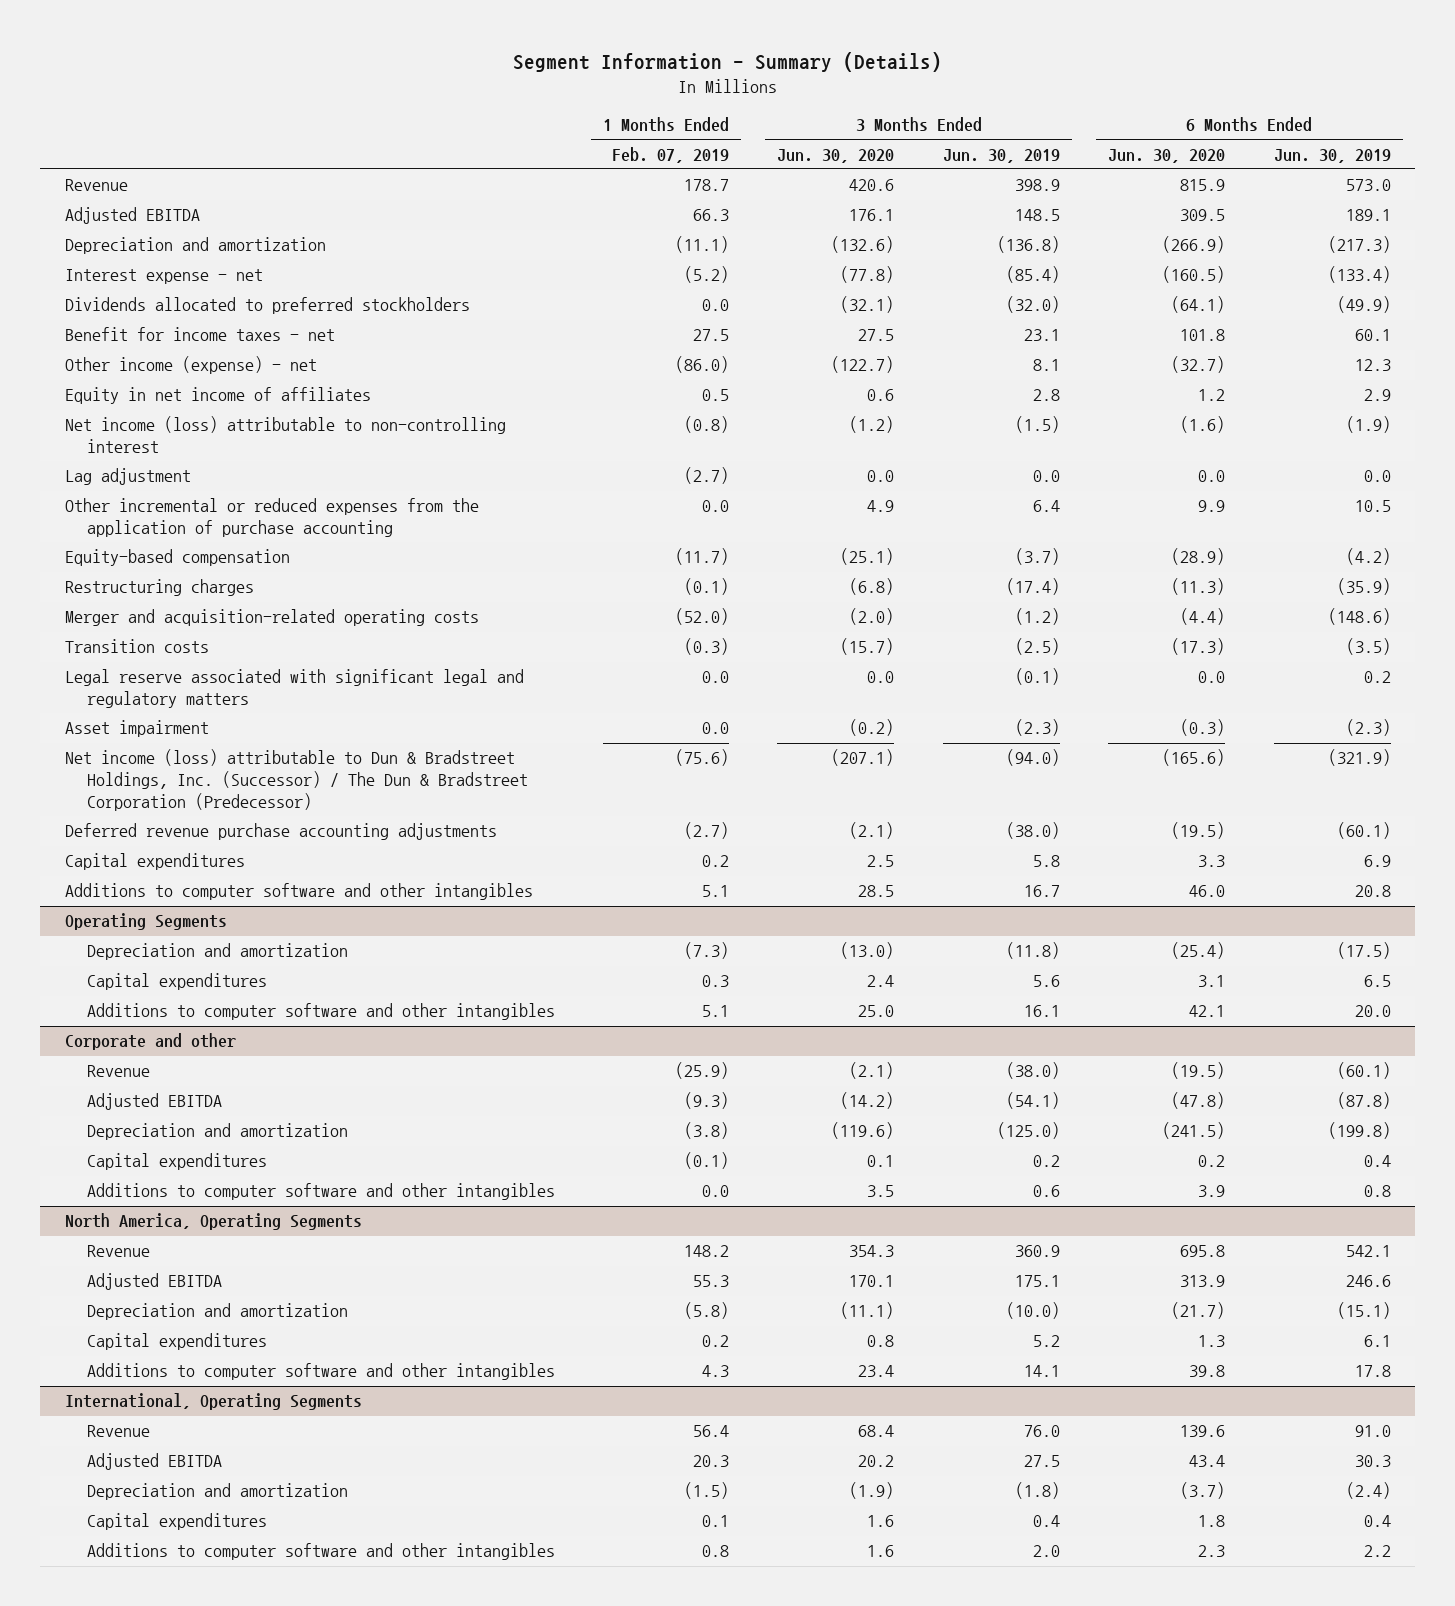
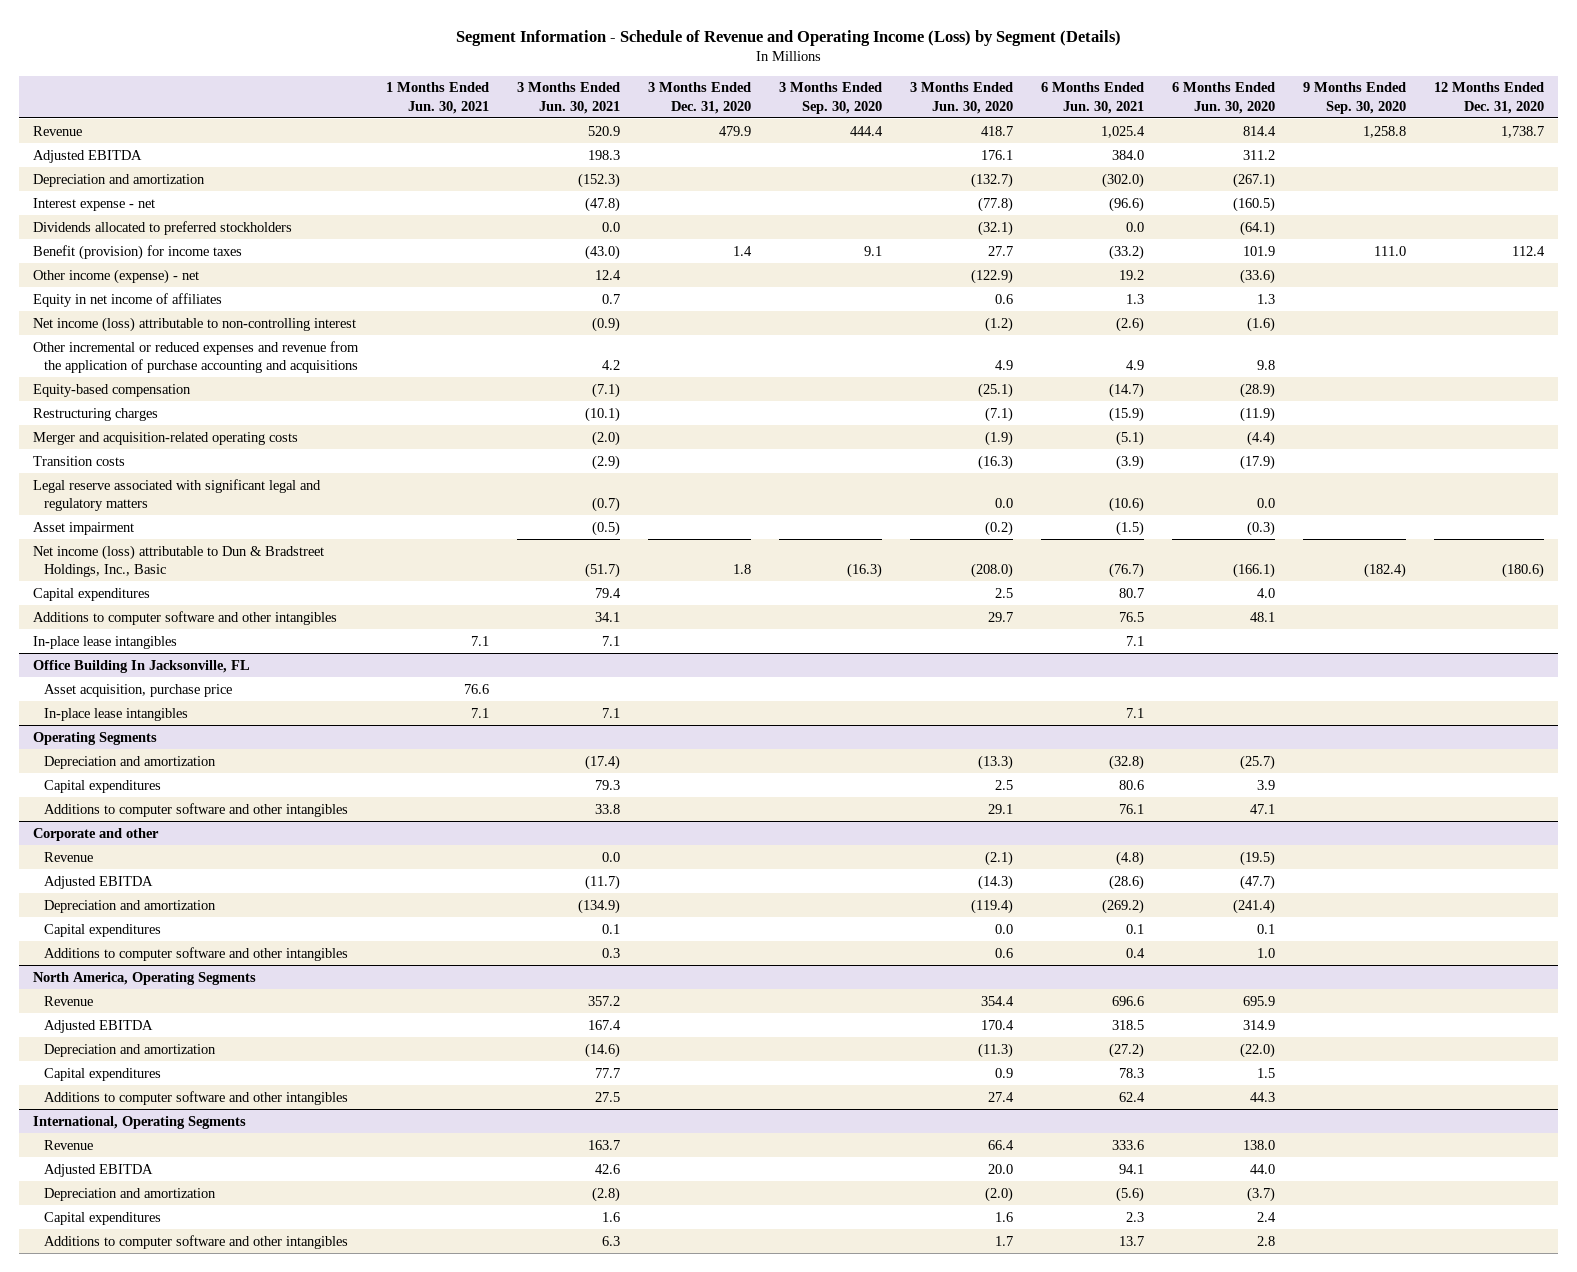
- Segment Information - Summary (Details)
+ Segment Information - Schedule of Revenue and Operating Income (Loss) by Segment (Details)
- | 1 Months Ended Feb. 07, 2019 | 3 Months Ended Jun. 30, 2020 | 3 Months Ended Jun. 30, 2019 | 6 Months Ended Jun. 30, 2020 | 6 Months Ended Jun. 30, 2019
+ | 1 Months Ended Jun. 30, 2021 | 3 Months Ended Jun. 30, 2021 | 3 Months Ended Dec. 31, 2020 | 3 Months Ended Sep. 30, 2020 | 3 Months Ended Jun. 30, 2020 | 6 Months Ended Jun. 30, 2021 | 6 Months Ended Jun. 30, 2020 | 9 Months Ended Sep. 30, 2020 | 12 Months Ended Dec. 31, 2020
- Revenue | 178.7 | 420.6 | 398.9 | 815.9 | 573.0
- Adjusted EBITDA | 66.3 | 176.1 | 148.5 | 309.5 | 189.1
- Depreciation and amortization | (11.1) | (132.6) | (136.8) | (266.9) | (217.3)
+ Revenue | | 520.9 | 479.9 | 444.4 | 418.7 | 1,025.4 | 814.4 | 1,258.8 | 1,738.7
+ Adjusted EBITDA | | 198.3 | | | 176.1 | 384.0 | 311.2 | |
+ Depreciation and amortization | | (152.3) | | | (132.7) | (302.0) | (267.1) | |
- Benefit for income taxes - net | 27.5 | 27.5 | 23.1 | 101.8 | 60.1
- Other income (expense) - net | (86.0) | (122.7) | 8.1 | (32.7) | 12.3
- Equity in net income of affiliates | 0.5 | 0.6 | 2.8 | 1.2 | 2.9
+ Benefit (provision) for income taxes | | (43.0) | 1.4 | 9.1 | 27.7 | (33.2) | 101.9 | 111.0 | 112.4
+ Other income (expense) - net | | 12.4 | | | (122.9) | 19.2 | (33.6) | |
+ Equity in net income of affiliates | | 0.7 | | | 0.6 | 1.3 | 1.3 | |
- Lag adjustment | (2.7) | 0.0 | 0.0 | 0.0 | 0.0
- Other incremental or reduced expenses from the application of purchase accounting | 0.0 | 4.9 | 6.4 | 9.9 | 10.5
+ Other incremental or reduced expenses and revenue from the application of purchase accounting and acquisitions | | 4.2 | | | 4.9 | 4.9 | 9.8 | |
- Restructuring charges | (0.1) | (6.8) | (17.4) | (11.3) | (35.9)
- Merger and acquisition-related operating costs | (52.0) | (2.0) | (1.2) | (4.4) | (148.6)
- Transition costs | (0.3) | (15.7) | (2.5) | (17.3) | (3.5)
+ Restructuring charges | | (10.1) | | | (7.1) | (15.9) | (11.9) | |
+ Merger and acquisition-related operating costs | | (2.0) | | | (1.9) | (5.1) | (4.4) | |
+ Transition costs | | (2.9) | | | (16.3) | (3.9) | (17.9) | |
- Net income (loss) attributable to Dun & Bradstreet Holdings, Inc. (Successor) / The Dun & Bradstreet Corporation (Predecessor) | (75.6) | (207.1) | (94.0) | (165.6) | (321.9)
- Deferred revenue purchase accounting adjustments | (2.7) | (2.1) | (38.0) | (19.5) | (60.1)
- Capital expenditures | 0.2 | 2.5 | 5.8 | 3.3 | 6.9
- Additions to computer software and other intangibles | 5.1 | 28.5 | 16.7 | 46.0 | 20.8
+ Net income (loss) attributable to Dun & Bradstreet Holdings, Inc., Basic | | (51.7) | 1.8 | (16.3) | (208.0) | (76.7) | (166.1) | (182.4) | (180.6)
+ Capital expenditures | | 79.4 | | | 2.5 | 80.7 | 4.0 | |
+ Additions to computer software and other intangibles | | 34.1 | | | 29.7 | 76.5 | 48.1 | |
+ In-place lease intangibles | 7.1 | 7.1 | | | | 7.1 | | |
+ Office Building In Jacksonville, FL
+ Asset acquisition, purchase price | 76.6 | | | | | | | |
+ In-place lease intangibles | 7.1 | 7.1 | | | | 7.1 | | |
@ Operating Segments
- Depreciation and amortization | (7.3) | (13.0) | (11.8) | (25.4) | (17.5)
- Capital expenditures | 0.3 | 2.4 | 5.6 | 3.1 | 6.5
- Additions to computer software and other intangibles | 5.1 | 25.0 | 16.1 | 42.1 | 20.0
+ Depreciation and amortization | | (17.4) | | | (13.3) | (32.8) | (25.7) | |
+ Capital expenditures | | 79.3 | | | 2.5 | 80.6 | 3.9 | |
+ Additions to computer software and other intangibles | | 33.8 | | | 29.1 | 76.1 | 47.1 | |
@ Corporate and other
- Adjusted EBITDA | (9.3) | (14.2) | (54.1) | (47.8) | (87.8)
- Depreciation and amortization | (3.8) | (119.6) | (125.0) | (241.5) | (199.8)
- Capital expenditures | (0.1) | 0.1 | 0.2 | 0.2 | 0.4
- Additions to computer software and other intangibles | 0.0 | 3.5 | 0.6 | 3.9 | 0.8
+ Adjusted EBITDA | | (11.7) | | | (14.3) | (28.6) | (47.7) | |
+ Depreciation and amortization | | (134.9) | | | (119.4) | (269.2) | (241.4) | |
+ Capital expenditures | | 0.1 | | | 0.0 | 0.1 | 0.1 | |
+ Additions to computer software and other intangibles | | 0.3 | | | 0.6 | 0.4 | 1.0 | |
@ North America, Operating Segments
- Revenue | 148.2 | 354.3 | 360.9 | 695.8 | 542.1
- Adjusted EBITDA | 55.3 | 170.1 | 175.1 | 313.9 | 246.6
- Depreciation and amortization | (5.8) | (11.1) | (10.0) | (21.7) | (15.1)
- Capital expenditures | 0.2 | 0.8 | 5.2 | 1.3 | 6.1
- Additions to computer software and other intangibles | 4.3 | 23.4 | 14.1 | 39.8 | 17.8
+ Revenue | | 357.2 | | | 354.4 | 696.6 | 695.9 | |
+ Adjusted EBITDA | | 167.4 | | | 170.4 | 318.5 | 314.9 | |
+ Depreciation and amortization | | (14.6) | | | (11.3) | (27.2) | (22.0) | |
+ Capital expenditures | | 77.7 | | | 0.9 | 78.3 | 1.5 | |
+ Additions to computer software and other intangibles | | 27.5 | | | 27.4 | 62.4 | 44.3 | |
@ International, Operating Segments
- Revenue | 56.4 | 68.4 | 76.0 | 139.6 | 91.0
- Adjusted EBITDA | 20.3 | 20.2 | 27.5 | 43.4 | 30.3
- Depreciation and amortization | (1.5) | (1.9) | (1.8) | (3.7) | (2.4)
- Capital expenditures | 0.1 | 1.6 | 0.4 | 1.8 | 0.4
- Additions to computer software and other intangibles | 0.8 | 1.6 | 2.0 | 2.3 | 2.2
+ Revenue | | 163.7 | | | 66.4 | 333.6 | 138.0 | |
+ Adjusted EBITDA | | 42.6 | | | 20.0 | 94.1 | 44.0 | |
+ Depreciation and amortization | | (2.8) | | | (2.0) | (5.6) | (3.7) | |
+ Capital expenditures | | 1.6 | | | 1.6 | 2.3 | 2.4 | |
+ Additions to computer software and other intangibles | | 6.3 | | | 1.7 | 13.7 | 2.8 | |

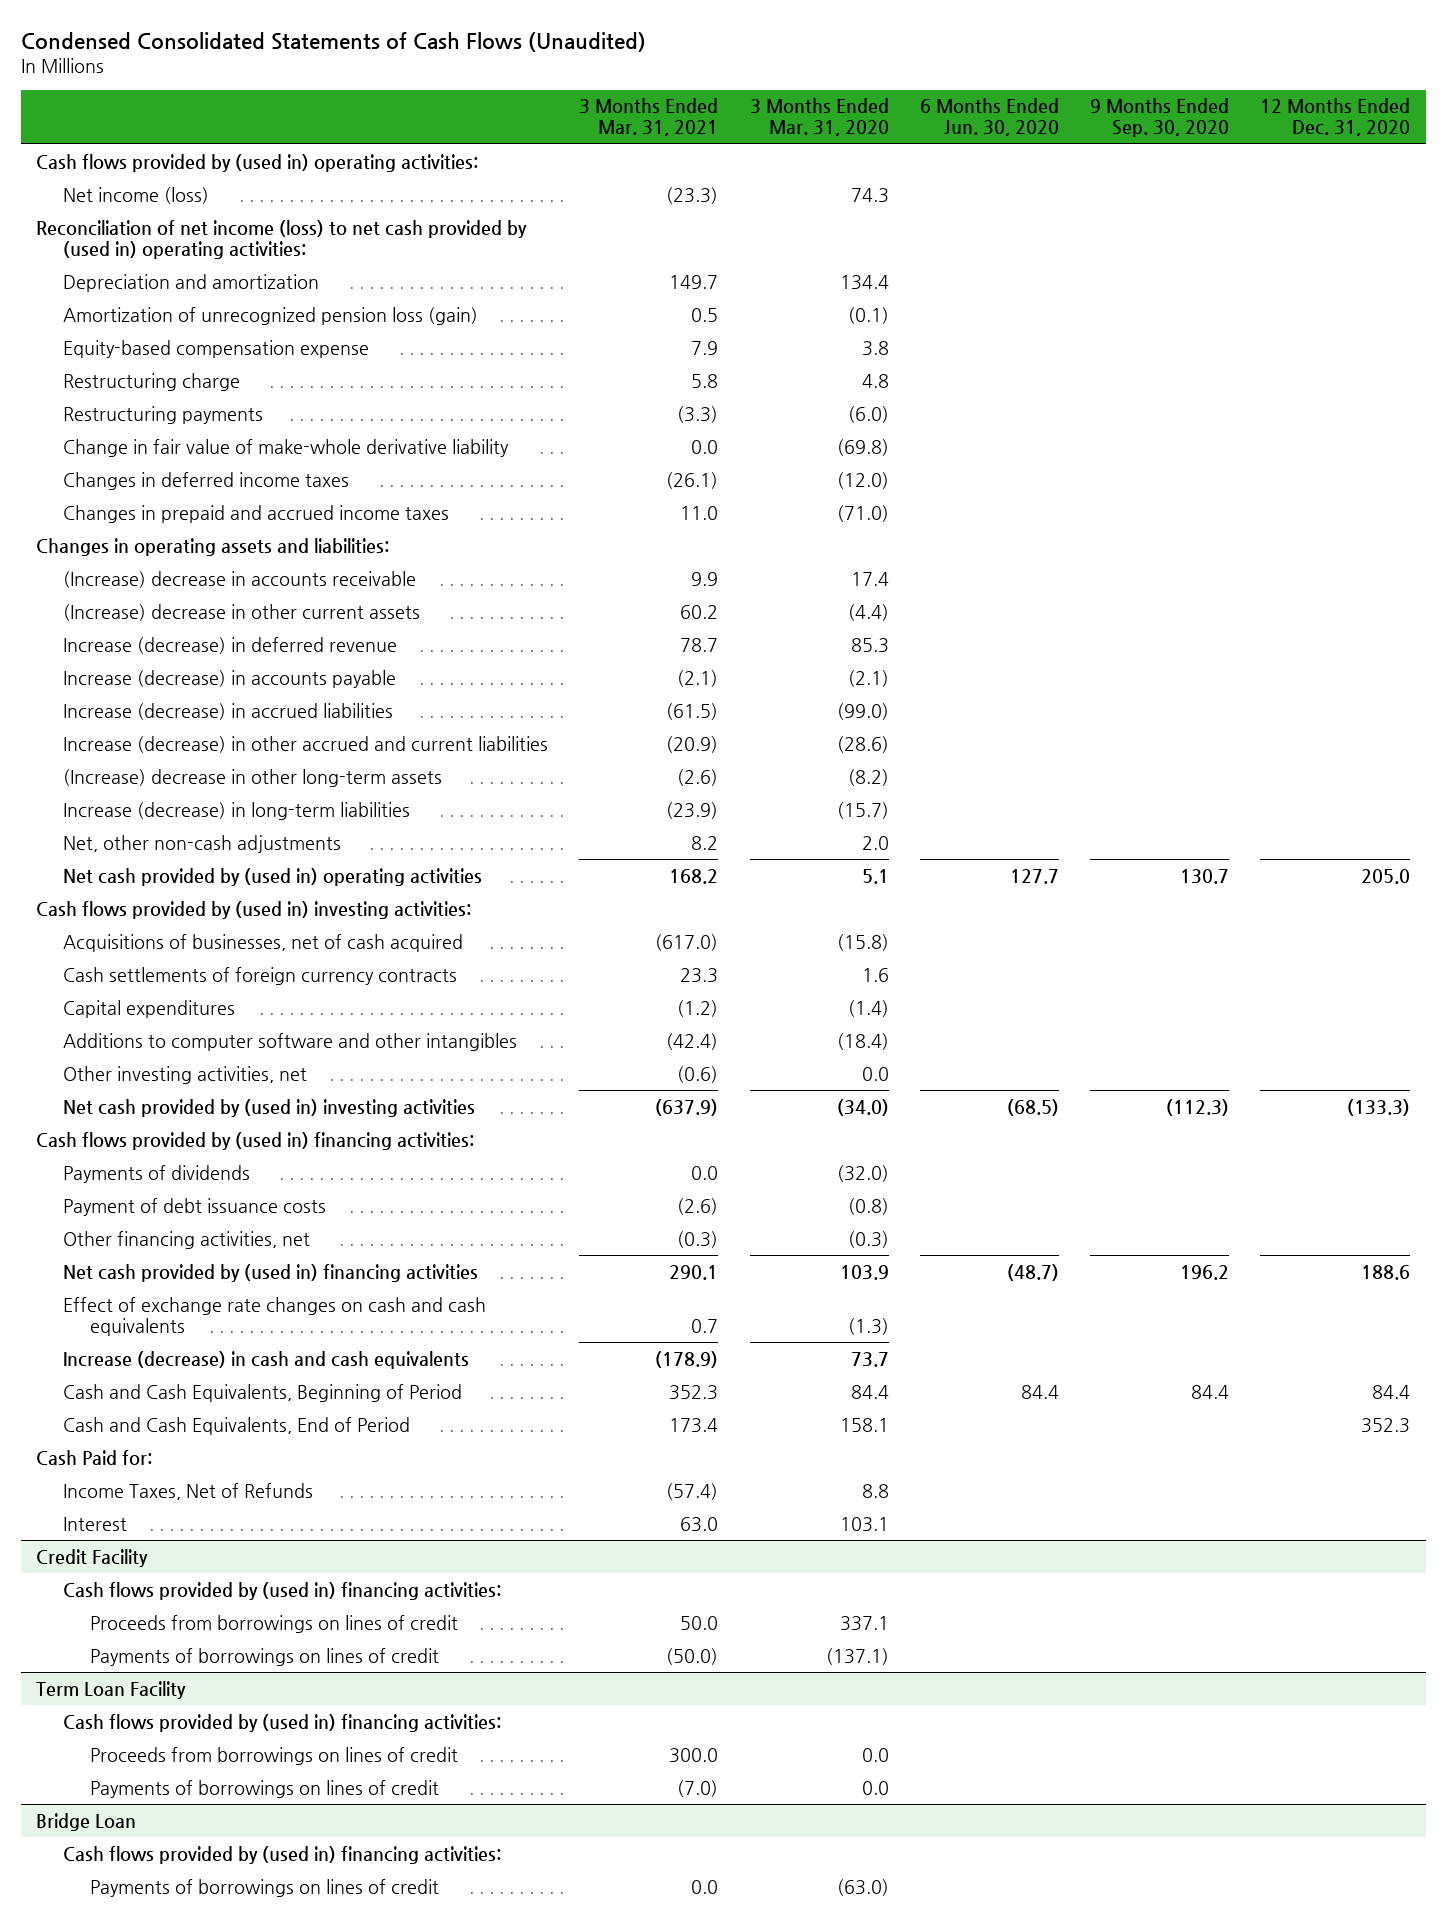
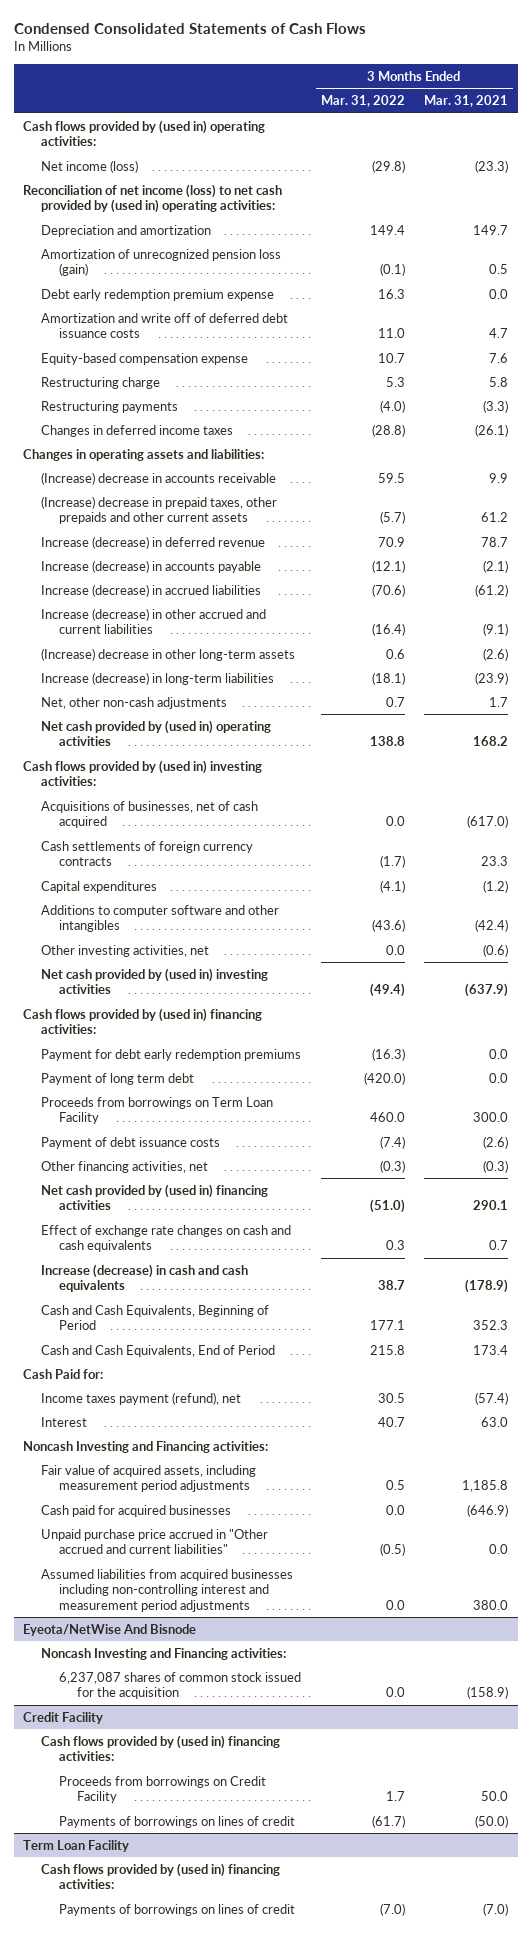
- Condensed Consolidated Statements of Cash Flows (Unaudited)
+ Condensed Consolidated Statements of Cash Flows
- | 3 Months Ended Mar. 31, 2021 | 3 Months Ended Mar. 31, 2020 | 6 Months Ended Jun. 30, 2020 | 9 Months Ended Sep. 30, 2020 | 12 Months Ended Dec. 31, 2020
+ | 3 Months Ended Mar. 31, 2022 | 3 Months Ended Mar. 31, 2021
- Equity-based compensation expense | 7.9 | 3.8 | | |
+ Debt early redemption premium expense | 16.3 | 0.0
+ Amortization and write off of deferred debt issuance costs | 11.0 | 4.7
+ Equity-based compensation expense | 10.7 | 7.6
- Change in fair value of make-whole derivative liability | 0.0 | (69.8) | | |
- Changes in prepaid and accrued income taxes | 11.0 | (71.0) | | |
- (Increase) decrease in other current assets | 60.2 | (4.4) | | |
+ (Increase) decrease in prepaid taxes, other prepaids and other current assets | (5.7) | 61.2
- Increase (decrease) in accrued liabilities | (61.5) | (99.0) | | |
- Increase (decrease) in other accrued and current liabilities | (20.9) | (28.6) | | |
+ Increase (decrease) in accrued liabilities | (70.6) | (61.2)
+ Increase (decrease) in other accrued and current liabilities | (16.4) | (9.1)
- Net, other non-cash adjustments | 8.2 | 2.0 | | |
+ Net, other non-cash adjustments | 0.7 | 1.7
- Payments of dividends | 0.0 | (32.0) | | |
+ Payment for debt early redemption premiums | (16.3) | 0.0
+ Payment of long term debt | (420.0) | 0.0
+ Proceeds from borrowings on Term Loan Facility | 460.0 | 300.0
- Income Taxes, Net of Refunds | (57.4) | 8.8 | | |
+ Income taxes payment (refund), net | 30.5 | (57.4)
+ Noncash Investing and Financing activities:
+ Fair value of acquired assets, including measurement period adjustments | 0.5 | 1,185.8
+ Cash paid for acquired businesses | 0.0 | (646.9)
+ Unpaid purchase price accrued in "Other accrued and current liabilities" | (0.5) | 0.0
+ Assumed liabilities from acquired businesses including non-controlling interest and measurement period adjustments | 0.0 | 380.0
+ Eyeota/NetWise And Bisnode
+ Noncash Investing and Financing activities:
+ 6,237,087 shares of common stock issued for the acquisition | 0.0 | (158.9)
@ Credit Facility
- Proceeds from borrowings on lines of credit | 50.0 | 337.1 | | |
+ Proceeds from borrowings on Credit Facility | 1.7 | 50.0
@ Term Loan Facility
- Proceeds from borrowings on lines of credit | 300.0 | 0.0 | | |
- Bridge Loan
- Cash flows provided by (used in) financing activities:
- Payments of borrowings on lines of credit | 0.0 | (63.0) | | |

